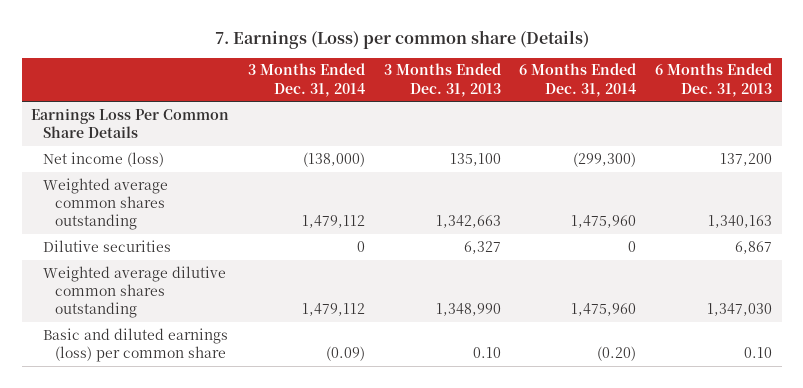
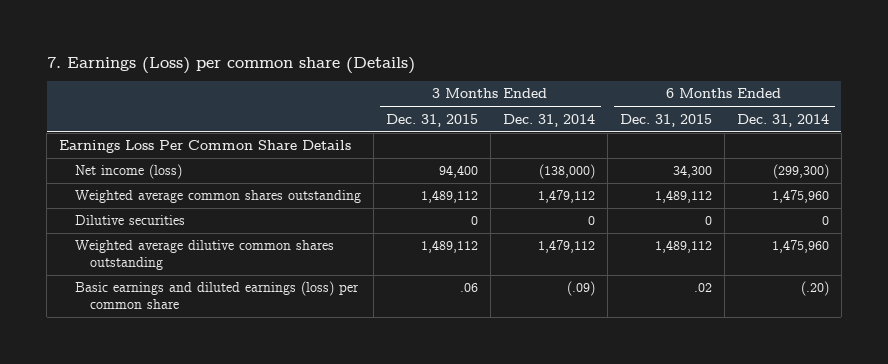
- | 3 Months Ended Dec. 31, 2014 | 3 Months Ended Dec. 31, 2013 | 6 Months Ended Dec. 31, 2014 | 6 Months Ended Dec. 31, 2013
+ | 3 Months Ended Dec. 31, 2015 | 3 Months Ended Dec. 31, 2014 | 6 Months Ended Dec. 31, 2015 | 6 Months Ended Dec. 31, 2014
- Basic and diluted earnings (loss) per common share | (0.09) | 0.10 | (0.20) | 0.10
+ Basic earnings and diluted earnings (loss) per common share | .06 | (.09) | .02 | (.20)

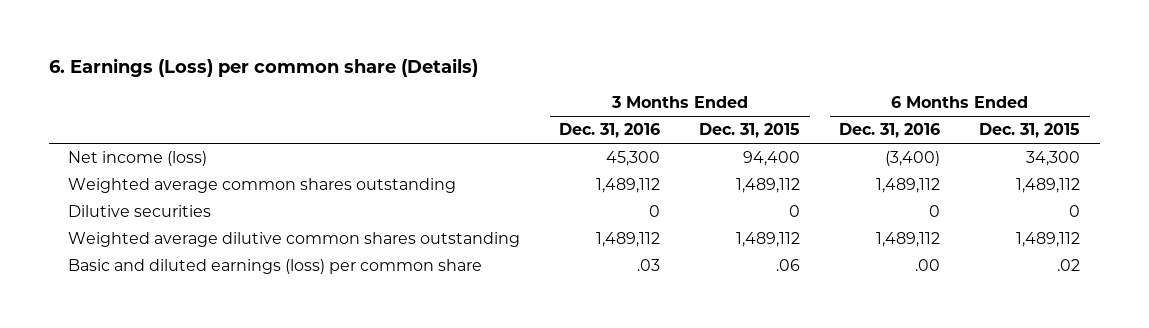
- 7. Earnings (Loss) per common share (Details)
+ 6. Earnings (Loss) per common share (Details)
- | 3 Months Ended Dec. 31, 2015 | 3 Months Ended Dec. 31, 2014 | 6 Months Ended Dec. 31, 2015 | 6 Months Ended Dec. 31, 2014
+ | 3 Months Ended Dec. 31, 2016 | 3 Months Ended Dec. 31, 2015 | 6 Months Ended Dec. 31, 2016 | 6 Months Ended Dec. 31, 2015
- Earnings Loss Per Common Share Details
- Basic earnings and diluted earnings (loss) per common share | .06 | (.09) | .02 | (.20)
+ Basic and diluted earnings (loss) per common share | .03 | .06 | .00 | .02

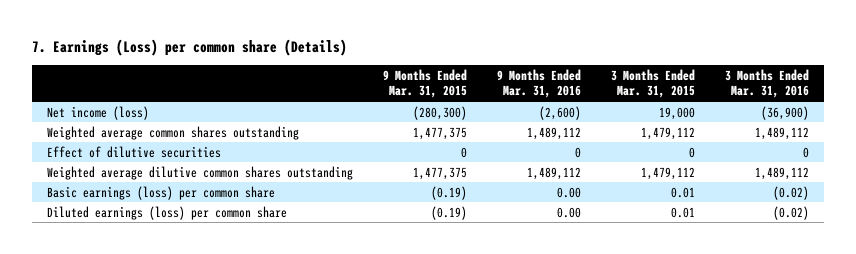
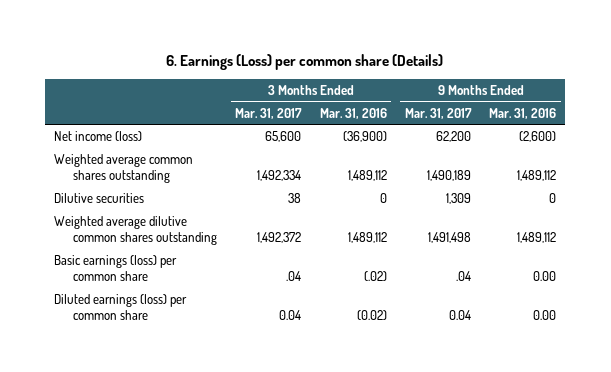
- 7. Earnings (Loss) per common share (Details)
+ 6. Earnings (Loss) per common share (Details)
- | 9 Months Ended Mar. 31, 2015 | 9 Months Ended Mar. 31, 2016 | 3 Months Ended Mar. 31, 2015 | 3 Months Ended Mar. 31, 2016
+ | 3 Months Ended Mar. 31, 2017 | 3 Months Ended Mar. 31, 2016 | 9 Months Ended Mar. 31, 2017 | 9 Months Ended Mar. 31, 2016
- Effect of dilutive securities | 0 | 0 | 0 | 0
+ Dilutive securities | 38 | 0 | 1,309 | 0
- Basic earnings (loss) per common share | (0.19) | 0.00 | 0.01 | (0.02)
+ Basic earnings (loss) per common share | .04 | (.02) | .04 | 0.00

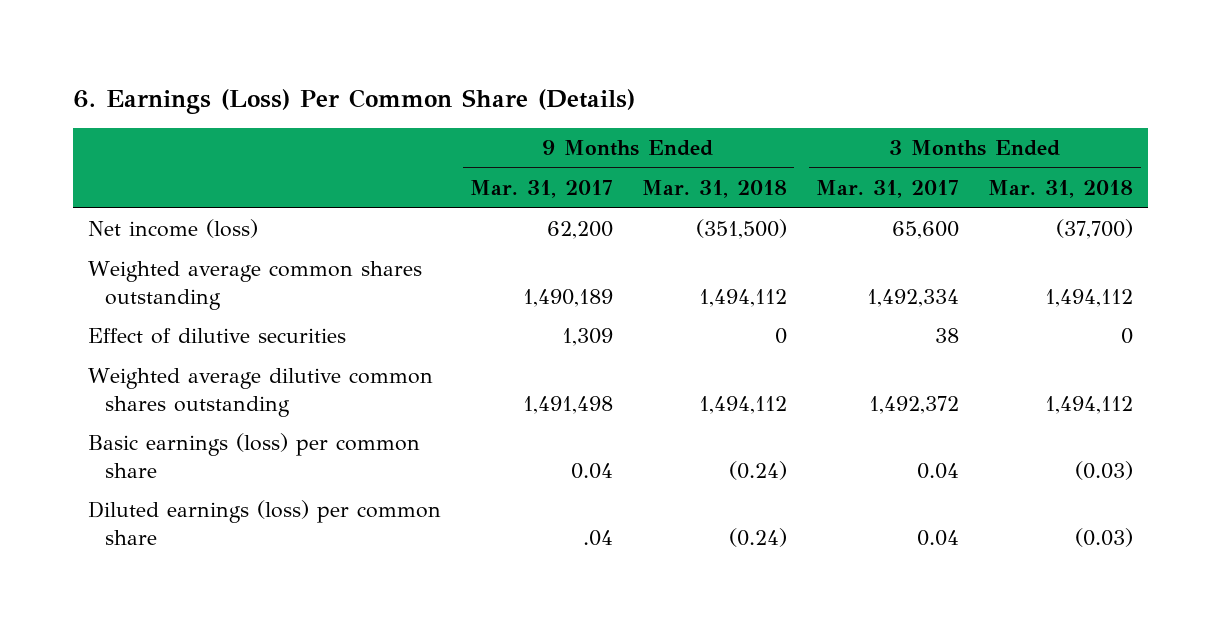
- 6. Earnings (Loss) per common share (Details)
+ 6. Earnings (Loss) Per Common Share (Details)
- | 3 Months Ended Mar. 31, 2017 | 3 Months Ended Mar. 31, 2016 | 9 Months Ended Mar. 31, 2017 | 9 Months Ended Mar. 31, 2016
+ | 9 Months Ended Mar. 31, 2017 | 9 Months Ended Mar. 31, 2018 | 3 Months Ended Mar. 31, 2017 | 3 Months Ended Mar. 31, 2018
- Dilutive securities | 38 | 0 | 1,309 | 0
+ Effect of dilutive securities | 1,309 | 0 | 38 | 0
- Basic earnings (loss) per common share | .04 | (.02) | .04 | 0.00
- Diluted earnings (loss) per common share | 0.04 | (0.02) | 0.04 | 0.00
+ Basic earnings (loss) per common share | 0.04 | (0.24) | 0.04 | (0.03)
+ Diluted earnings (loss) per common share | .04 | (0.24) | 0.04 | (0.03)

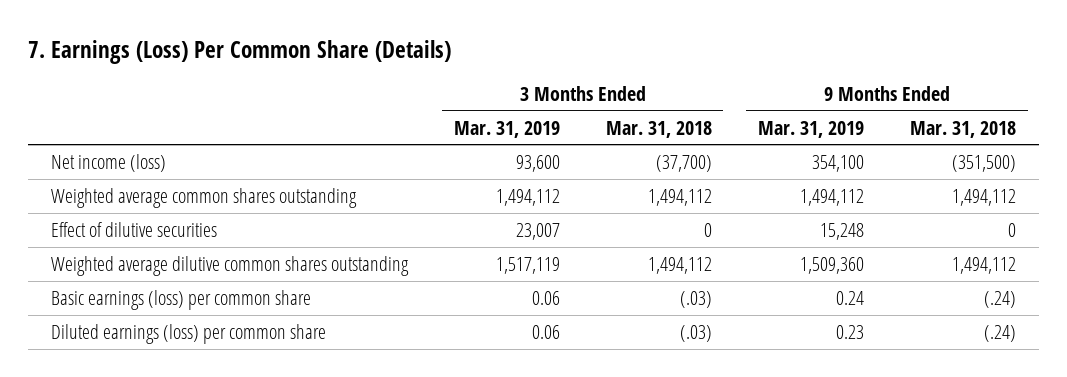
- 6. Earnings (Loss) Per Common Share (Details)
+ 7. Earnings (Loss) Per Common Share (Details)
- | 9 Months Ended Mar. 31, 2017 | 9 Months Ended Mar. 31, 2018 | 3 Months Ended Mar. 31, 2017 | 3 Months Ended Mar. 31, 2018
+ | 3 Months Ended Mar. 31, 2019 | 3 Months Ended Mar. 31, 2018 | 9 Months Ended Mar. 31, 2019 | 9 Months Ended Mar. 31, 2018
- Basic earnings (loss) per common share | 0.04 | (0.24) | 0.04 | (0.03)
- Diluted earnings (loss) per common share | .04 | (0.24) | 0.04 | (0.03)
+ Basic earnings (loss) per common share | 0.06 | (.03) | 0.24 | (.24)
+ Diluted earnings (loss) per common share | 0.06 | (.03) | 0.23 | (.24)

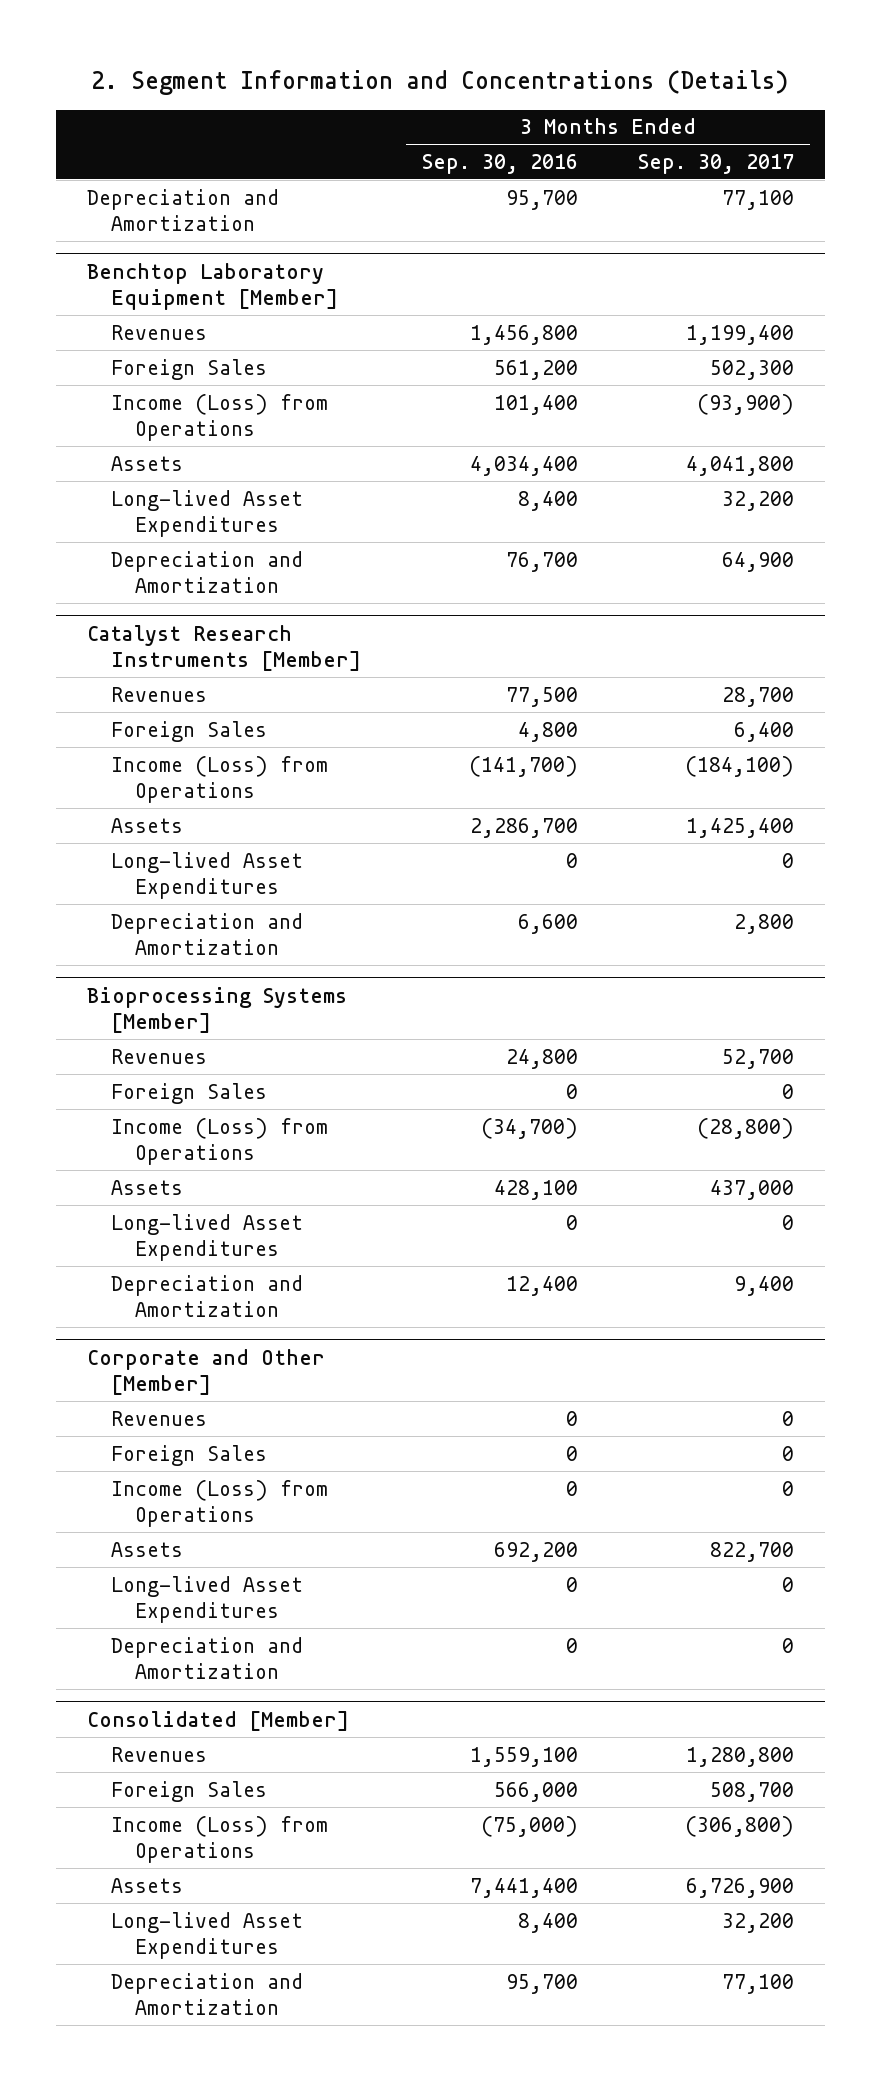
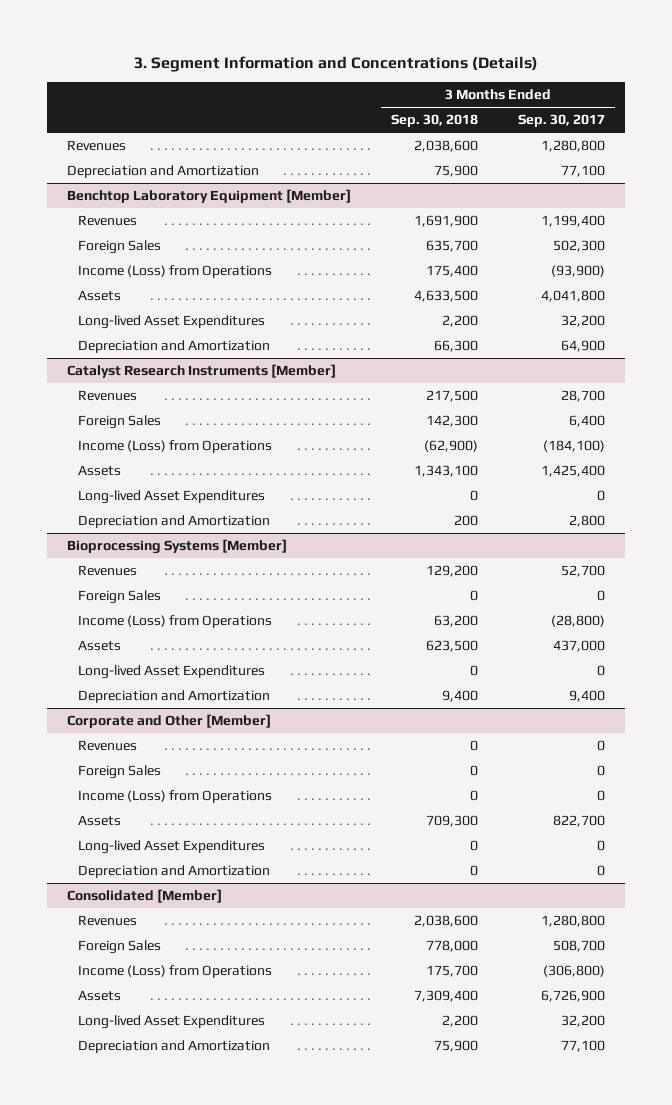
- 2. Segment Information and Concentrations (Details)
+ 3. Segment Information and Concentrations (Details)
- | 3 Months Ended Sep. 30, 2016 | 3 Months Ended Sep. 30, 2017
+ | 3 Months Ended Sep. 30, 2018 | 3 Months Ended Sep. 30, 2017
+ Revenues | 2,038,600 | 1,280,800

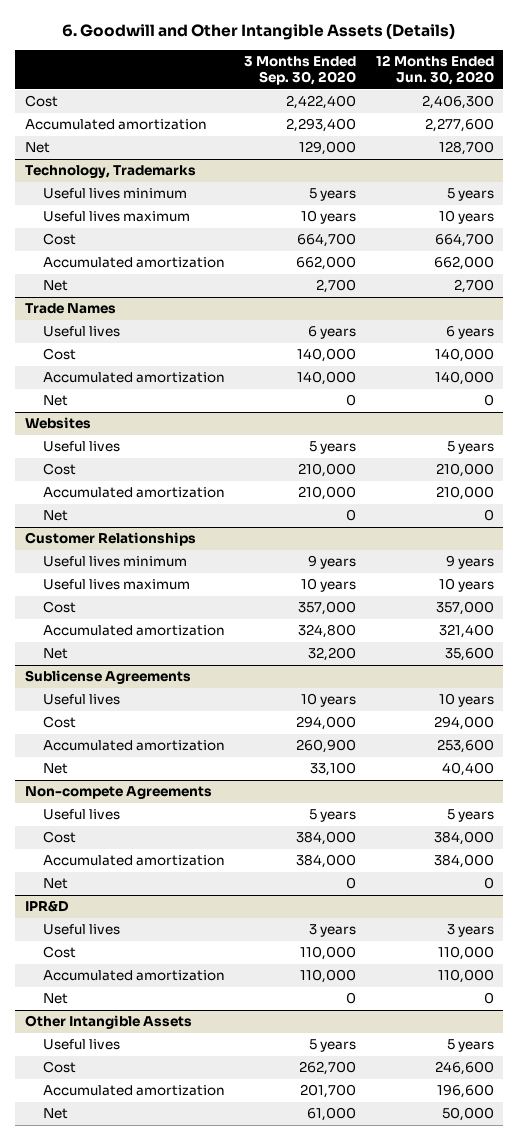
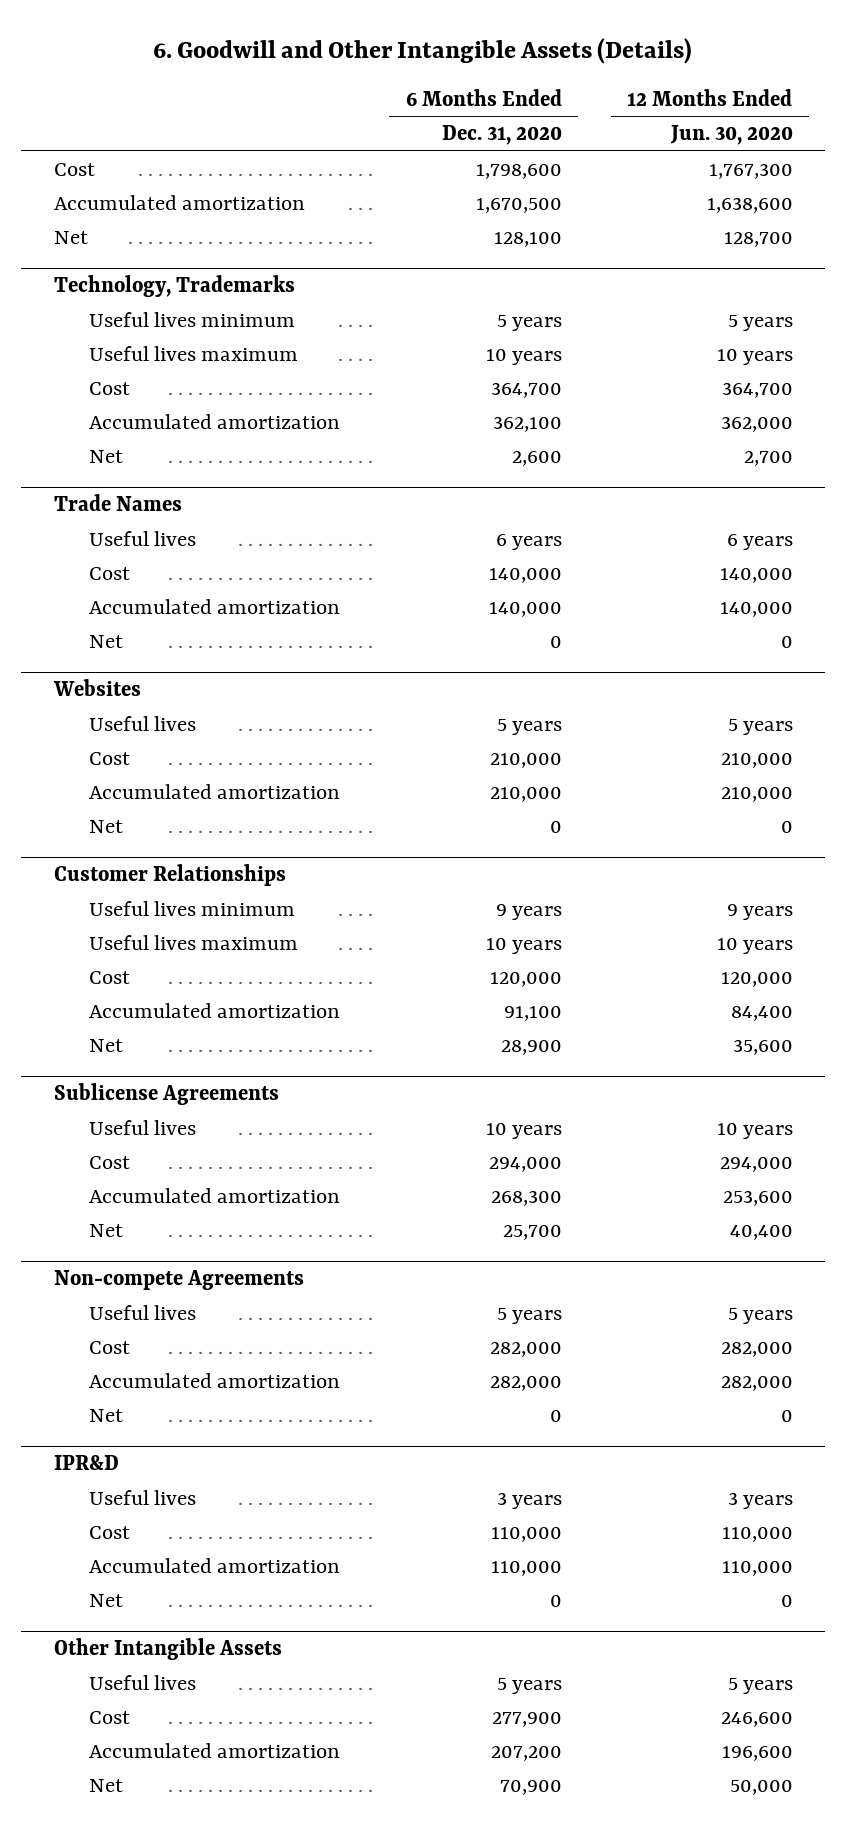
- | 3 Months Ended Sep. 30, 2020 | 12 Months Ended Jun. 30, 2020
+ | 6 Months Ended Dec. 31, 2020 | 12 Months Ended Jun. 30, 2020
- Cost | 2,422,400 | 2,406,300
- Accumulated amortization | 2,293,400 | 2,277,600
+ Cost | 1,798,600 | 1,767,300
+ Accumulated amortization | 1,670,500 | 1,638,600
@ Technology, Trademarks
- Cost | 664,700 | 664,700
- Accumulated amortization | 662,000 | 662,000
+ Cost | 364,700 | 364,700
+ Accumulated amortization | 362,100 | 362,000
@ Customer Relationships
- Cost | 357,000 | 357,000
- Accumulated amortization | 324,800 | 321,400
+ Cost | 120,000 | 120,000
+ Accumulated amortization | 91,100 | 84,400
@ Non-compete Agreements
- Cost | 384,000 | 384,000
- Accumulated amortization | 384,000 | 384,000
+ Cost | 282,000 | 282,000
+ Accumulated amortization | 282,000 | 282,000

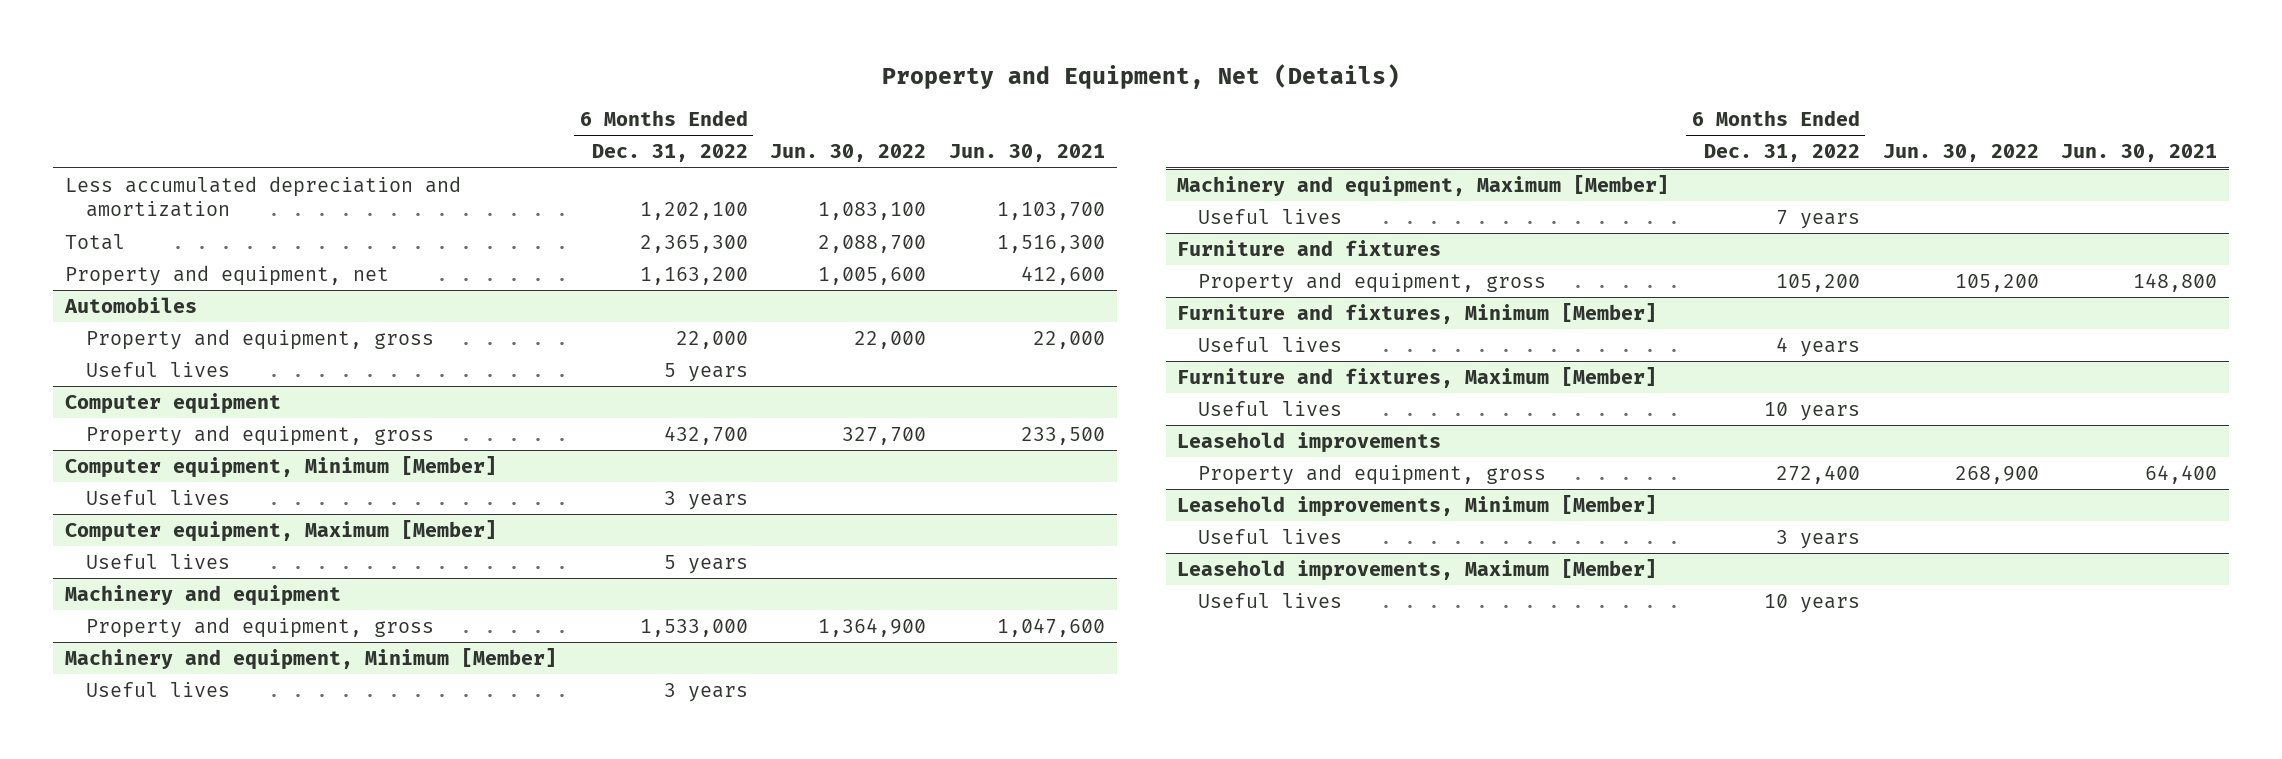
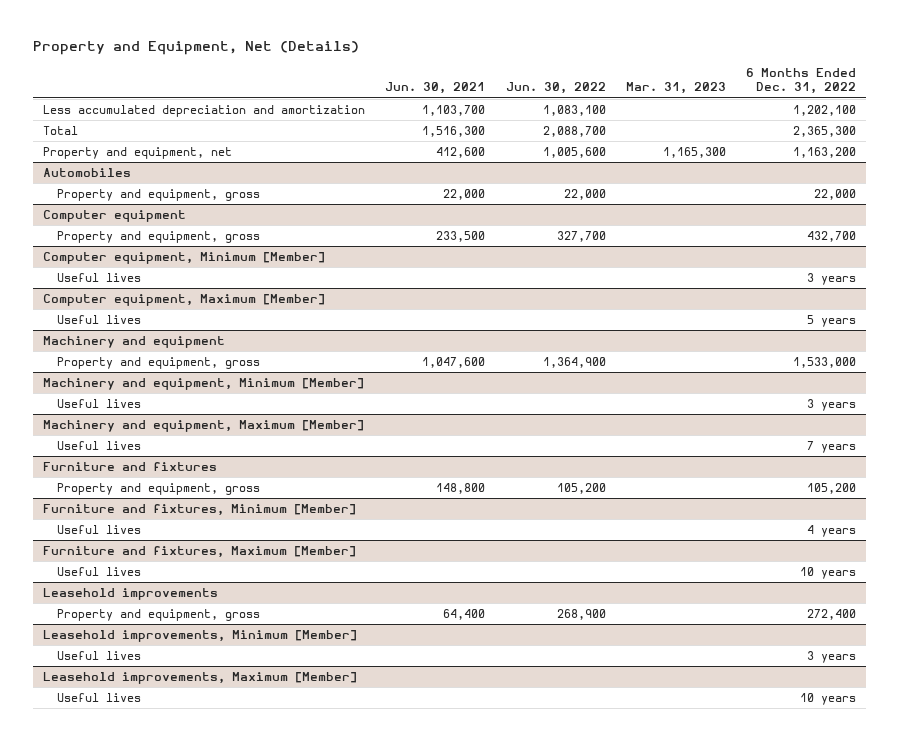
- | 6 Months Ended Dec. 31, 2022 | Jun. 30, 2022 | Jun. 30, 2021
+ | Jun. 30, 2021 | Jun. 30, 2022 | Mar. 31, 2023 | 6 Months Ended Dec. 31, 2022
@ Automobiles
- Useful lives | 5 years | |

